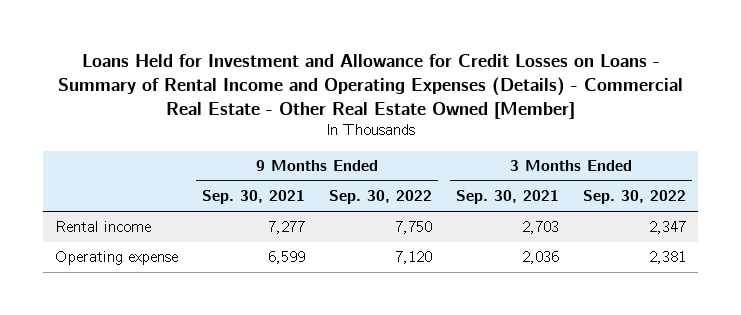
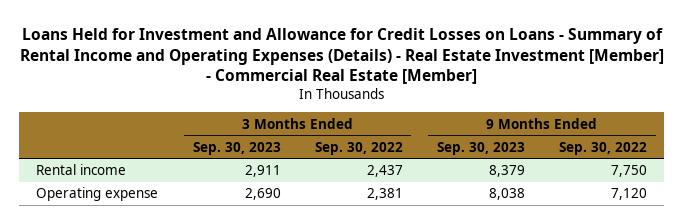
- Loans Held for Investment and Allowance for Credit Losses on Loans - Summary of Rental Income and Operating Expenses (Details) - Commercial Real Estate - Other Real Estate Owned [Member]
+ Loans Held for Investment and Allowance for Credit Losses on Loans - Summary of Rental Income and Operating Expenses (Details) - Real Estate Investment [Member] - Commercial Real Estate [Member]
- | 9 Months Ended Sep. 30, 2021 | 9 Months Ended Sep. 30, 2022 | 3 Months Ended Sep. 30, 2021 | 3 Months Ended Sep. 30, 2022
+ | 3 Months Ended Sep. 30, 2023 | 3 Months Ended Sep. 30, 2022 | 9 Months Ended Sep. 30, 2023 | 9 Months Ended Sep. 30, 2022
- Rental income | 7,277 | 7,750 | 2,703 | 2,347
+ Rental income | 2,911 | 2,437 | 8,379 | 7,750

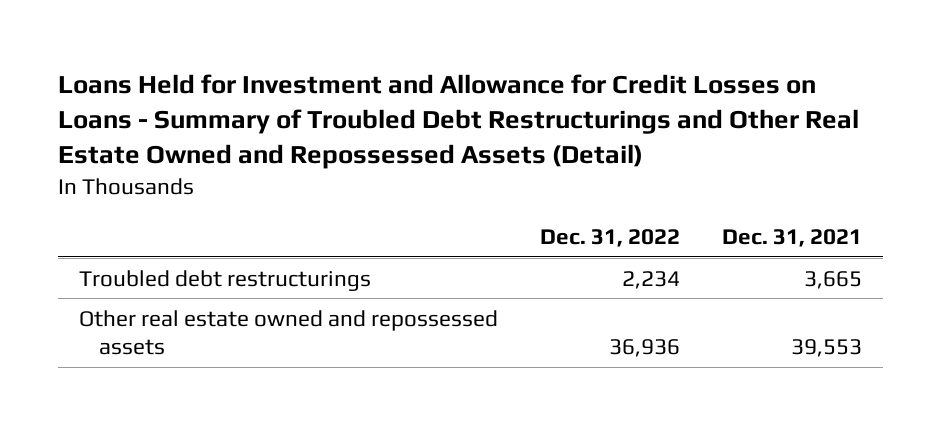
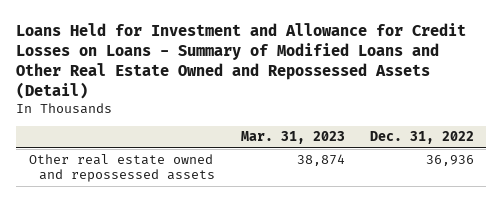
- Loans Held for Investment and Allowance for Credit Losses on Loans - Summary of Troubled Debt Restructurings and Other Real Estate Owned and Repossessed Assets (Detail)
+ Loans Held for Investment and Allowance for Credit Losses on Loans - Summary of Modified Loans and Other Real Estate Owned and Repossessed Assets (Detail)
- | Dec. 31, 2022 | Dec. 31, 2021
+ | Mar. 31, 2023 | Dec. 31, 2022
- Troubled debt restructurings | 2,234 | 3,665

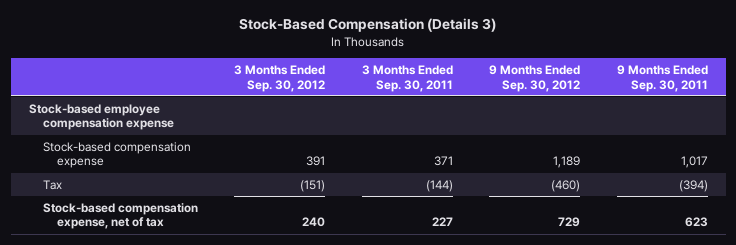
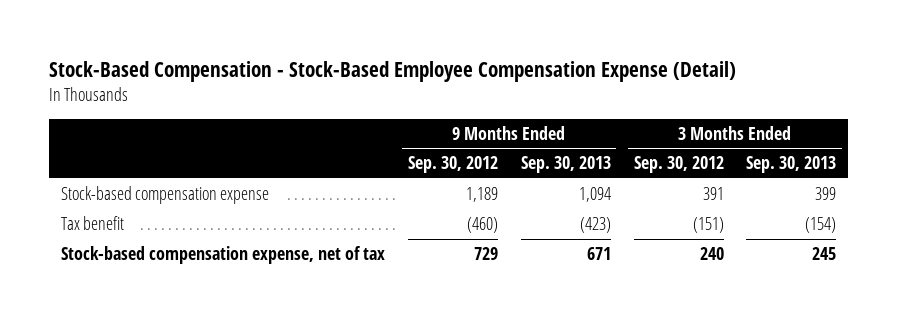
- Stock-Based Compensation (Details 3)
+ Stock-Based Compensation - Stock-Based Employee Compensation Expense (Detail)
- | 3 Months Ended Sep. 30, 2012 | 3 Months Ended Sep. 30, 2011 | 9 Months Ended Sep. 30, 2012 | 9 Months Ended Sep. 30, 2011
+ | 9 Months Ended Sep. 30, 2012 | 9 Months Ended Sep. 30, 2013 | 3 Months Ended Sep. 30, 2012 | 3 Months Ended Sep. 30, 2013
- Stock-based employee compensation expense
- Tax | (151) | (144) | (460) | (394)
+ Tax benefit | (460) | (423) | (151) | (154)

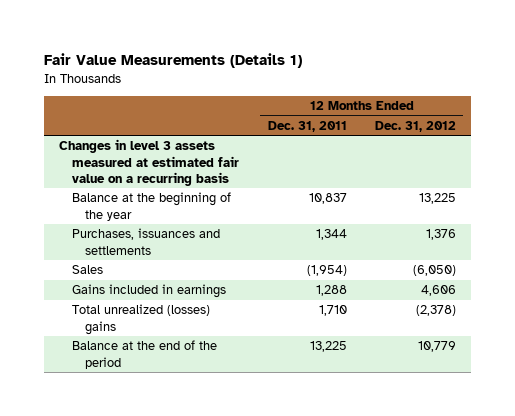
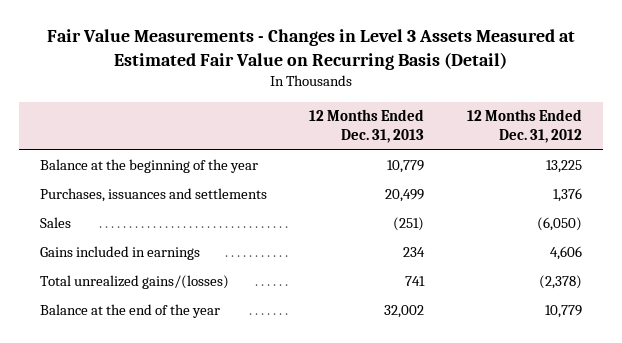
- Fair Value Measurements (Details 1)
+ Fair Value Measurements - Changes in Level 3 Assets Measured at Estimated Fair Value on Recurring Basis (Detail)
- | 12 Months Ended Dec. 31, 2011 | 12 Months Ended Dec. 31, 2012
+ | 12 Months Ended Dec. 31, 2013 | 12 Months Ended Dec. 31, 2012
- Changes in level 3 assets measured at estimated fair value on a recurring basis
- Total unrealized (losses) gains | 1,710 | (2,378)
- Balance at the end of the period | 13,225 | 10,779
+ Total unrealized gains/(losses) | 741 | (2,378)
+ Balance at the end of the year | 32,002 | 10,779

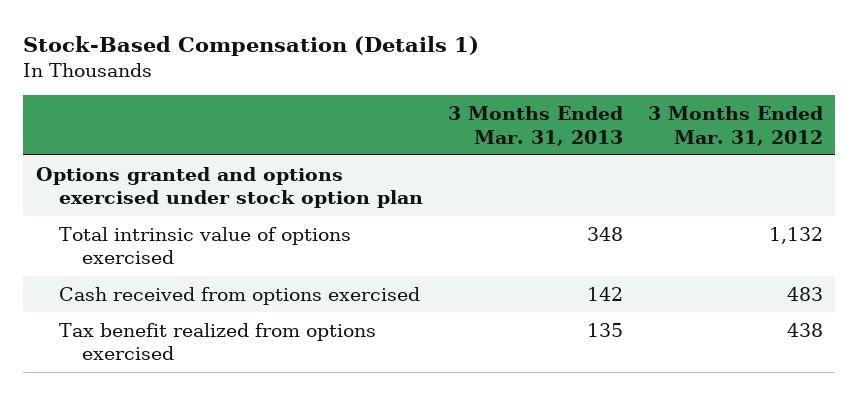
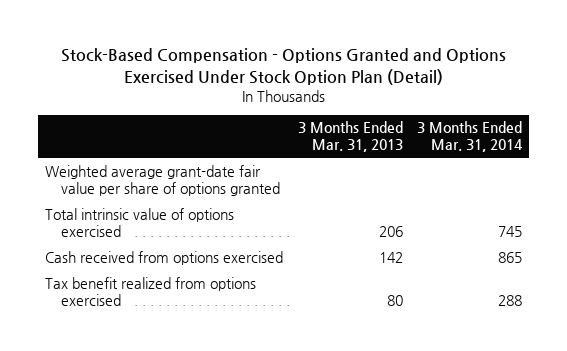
- Stock-Based Compensation (Details 1)
+ Stock-Based Compensation - Options Granted and Options Exercised Under Stock Option Plan (Detail)
- | 3 Months Ended Mar. 31, 2013 | 3 Months Ended Mar. 31, 2012
+ | 3 Months Ended Mar. 31, 2013 | 3 Months Ended Mar. 31, 2014
- Options granted and options exercised under stock option plan
- Total intrinsic value of options exercised | 348 | 1,132
+ Weighted average grant-date fair value per share of options granted
+ Total intrinsic value of options exercised | 206 | 745
- Tax benefit realized from options exercised | 135 | 438
+ Tax benefit realized from options exercised | 80 | 288

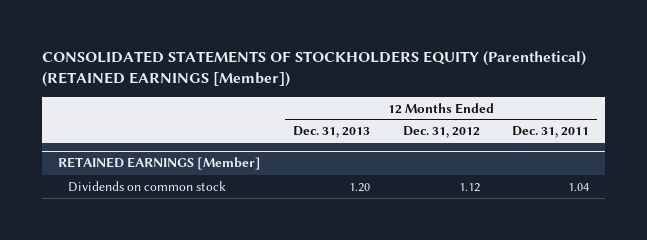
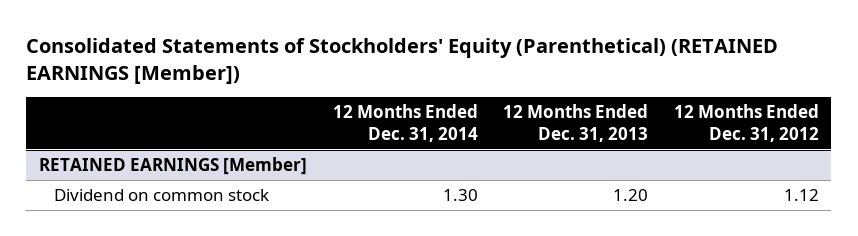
- CONSOLIDATED STATEMENTS OF STOCKHOLDERS EQUITY (Parenthetical) (RETAINED EARNINGS [Member])
+ Consolidated Statements of Stockholders' Equity (Parenthetical) (RETAINED EARNINGS [Member])
- | 12 Months Ended Dec. 31, 2013 | 12 Months Ended Dec. 31, 2012 | 12 Months Ended Dec. 31, 2011
+ | 12 Months Ended Dec. 31, 2014 | 12 Months Ended Dec. 31, 2013 | 12 Months Ended Dec. 31, 2012
@ RETAINED EARNINGS [Member]
- Dividends on common stock | 1.20 | 1.12 | 1.04
+ Dividend on common stock | 1.30 | 1.20 | 1.12

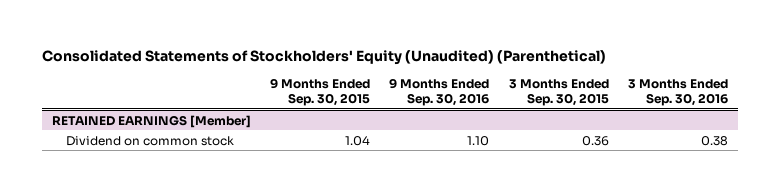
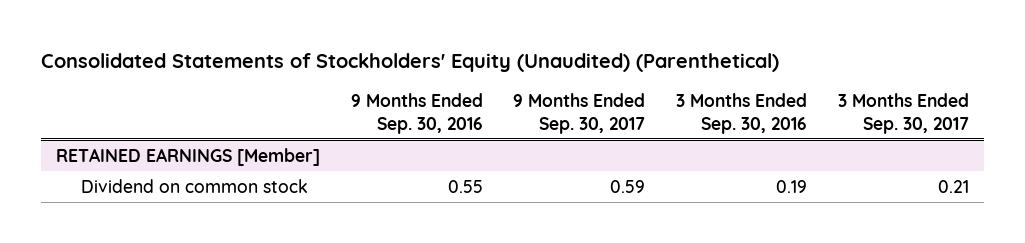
- | 9 Months Ended Sep. 30, 2015 | 9 Months Ended Sep. 30, 2016 | 3 Months Ended Sep. 30, 2015 | 3 Months Ended Sep. 30, 2016
+ | 9 Months Ended Sep. 30, 2016 | 9 Months Ended Sep. 30, 2017 | 3 Months Ended Sep. 30, 2016 | 3 Months Ended Sep. 30, 2017
@ RETAINED EARNINGS [Member]
- Dividend on common stock | 1.04 | 1.10 | 0.36 | 0.38
+ Dividend on common stock | 0.55 | 0.59 | 0.19 | 0.21

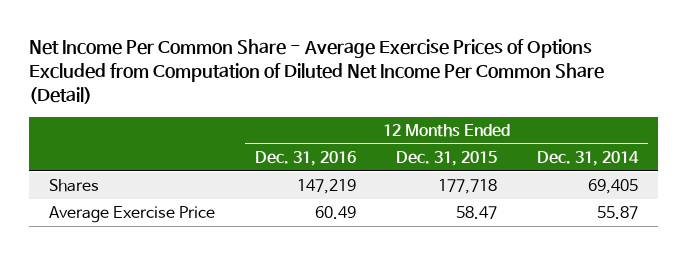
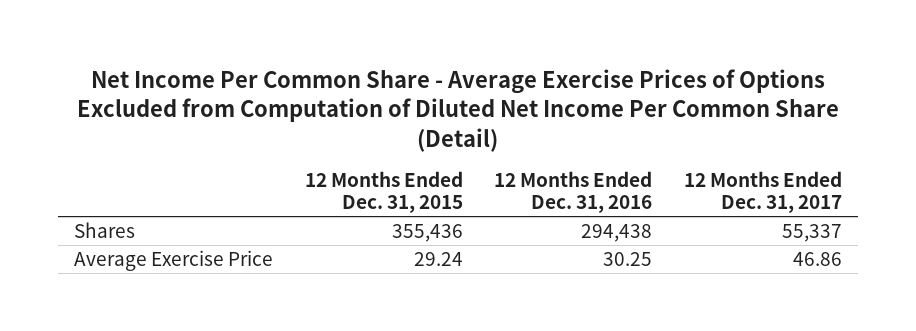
- | 12 Months Ended Dec. 31, 2016 | 12 Months Ended Dec. 31, 2015 | 12 Months Ended Dec. 31, 2014
+ | 12 Months Ended Dec. 31, 2015 | 12 Months Ended Dec. 31, 2016 | 12 Months Ended Dec. 31, 2017
- Shares | 147,219 | 177,718 | 69,405
- Average Exercise Price | 60.49 | 58.47 | 55.87
+ Shares | 355,436 | 294,438 | 55,337
+ Average Exercise Price | 29.24 | 30.25 | 46.86

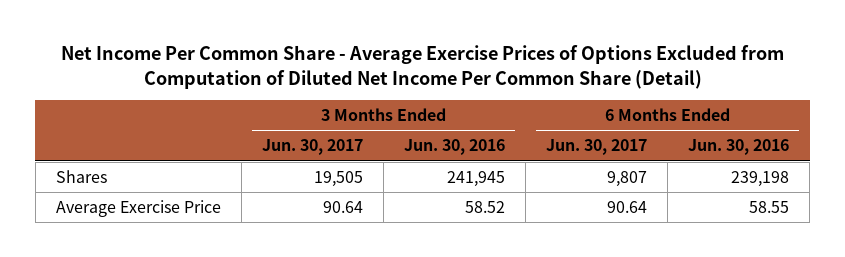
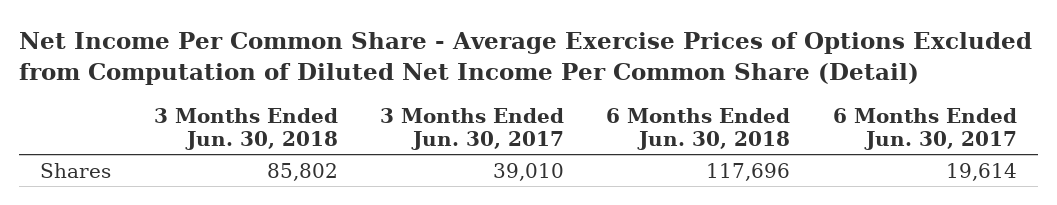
- | 3 Months Ended Jun. 30, 2017 | 3 Months Ended Jun. 30, 2016 | 6 Months Ended Jun. 30, 2017 | 6 Months Ended Jun. 30, 2016
+ | 3 Months Ended Jun. 30, 2018 | 3 Months Ended Jun. 30, 2017 | 6 Months Ended Jun. 30, 2018 | 6 Months Ended Jun. 30, 2017
- Shares | 19,505 | 241,945 | 9,807 | 239,198
- Average Exercise Price | 90.64 | 58.52 | 90.64 | 58.55
+ Shares | 85,802 | 39,010 | 117,696 | 19,614

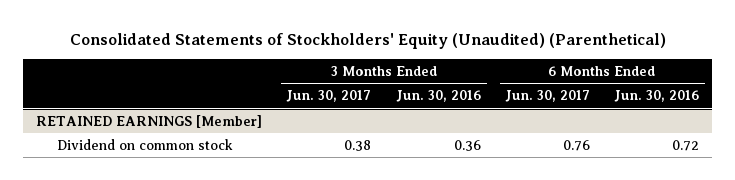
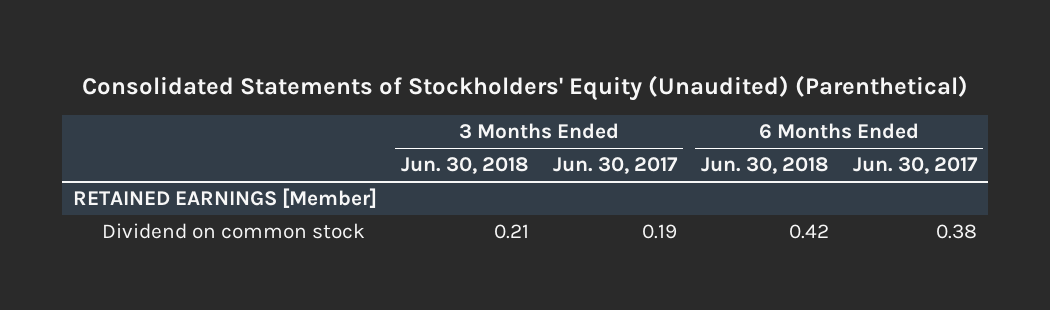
- | 3 Months Ended Jun. 30, 2017 | 3 Months Ended Jun. 30, 2016 | 6 Months Ended Jun. 30, 2017 | 6 Months Ended Jun. 30, 2016
+ | 3 Months Ended Jun. 30, 2018 | 3 Months Ended Jun. 30, 2017 | 6 Months Ended Jun. 30, 2018 | 6 Months Ended Jun. 30, 2017
@ RETAINED EARNINGS [Member]
- Dividend on common stock | 0.38 | 0.36 | 0.76 | 0.72
+ Dividend on common stock | 0.21 | 0.19 | 0.42 | 0.38

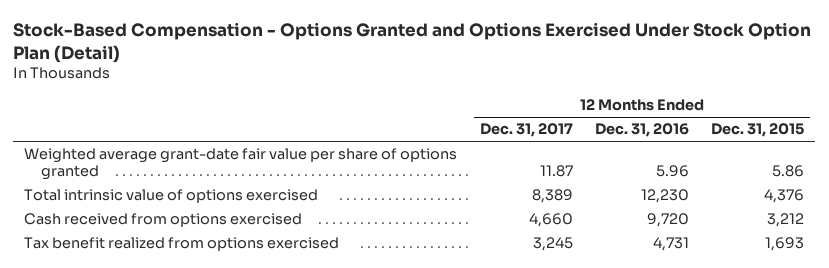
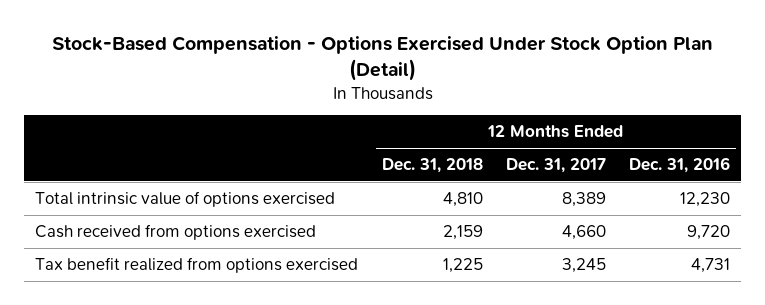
- Stock-Based Compensation - Options Granted and Options Exercised Under Stock Option Plan (Detail)
+ Stock-Based Compensation - Options Exercised Under Stock Option Plan (Detail)
- | 12 Months Ended Dec. 31, 2017 | 12 Months Ended Dec. 31, 2016 | 12 Months Ended Dec. 31, 2015
+ | 12 Months Ended Dec. 31, 2018 | 12 Months Ended Dec. 31, 2017 | 12 Months Ended Dec. 31, 2016
- Weighted average grant-date fair value per share of options granted | 11.87 | 5.96 | 5.86

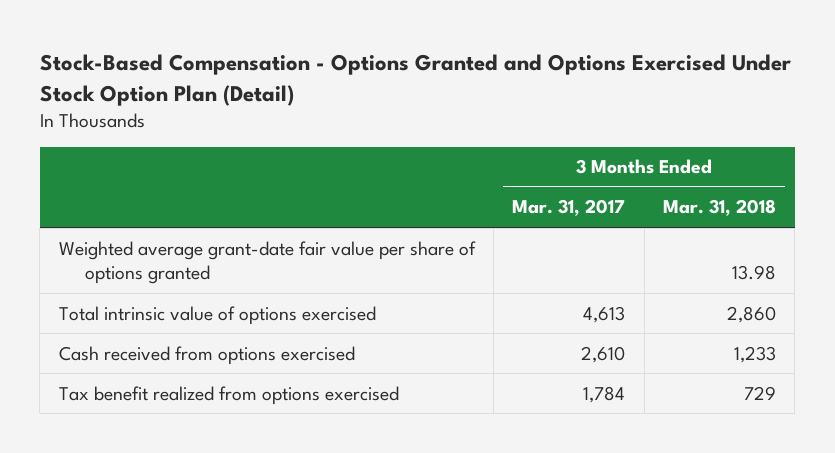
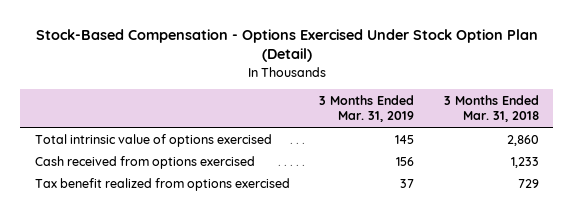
- Stock-Based Compensation - Options Granted and Options Exercised Under Stock Option Plan (Detail)
+ Stock-Based Compensation - Options Exercised Under Stock Option Plan (Detail)
- | 3 Months Ended Mar. 31, 2017 | 3 Months Ended Mar. 31, 2018
+ | 3 Months Ended Mar. 31, 2019 | 3 Months Ended Mar. 31, 2018
- Weighted average grant-date fair value per share of options granted | | 13.98

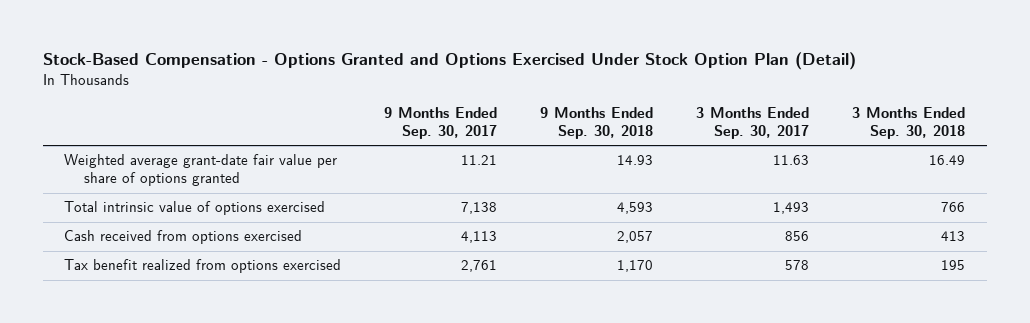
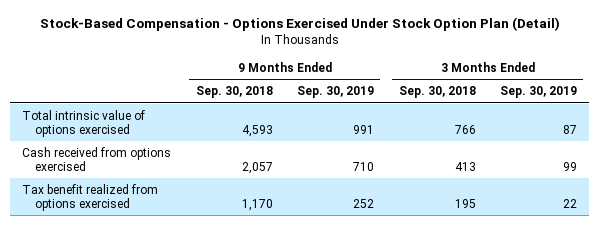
- Stock-Based Compensation - Options Granted and Options Exercised Under Stock Option Plan (Detail)
+ Stock-Based Compensation - Options Exercised Under Stock Option Plan (Detail)
- | 9 Months Ended Sep. 30, 2017 | 9 Months Ended Sep. 30, 2018 | 3 Months Ended Sep. 30, 2017 | 3 Months Ended Sep. 30, 2018
+ | 9 Months Ended Sep. 30, 2018 | 9 Months Ended Sep. 30, 2019 | 3 Months Ended Sep. 30, 2018 | 3 Months Ended Sep. 30, 2019
- Weighted average grant-date fair value per share of options granted | 11.21 | 14.93 | 11.63 | 16.49

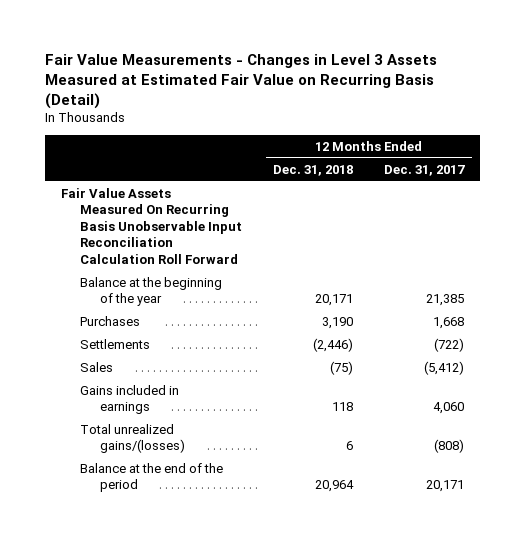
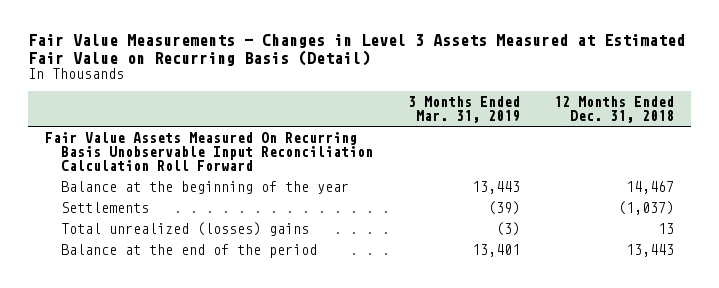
- | 12 Months Ended Dec. 31, 2018 | 12 Months Ended Dec. 31, 2017
+ | 3 Months Ended Mar. 31, 2019 | 12 Months Ended Dec. 31, 2018
- Balance at the beginning of the year | 20,171 | 21,385
- Purchases | 3,190 | 1,668
- Settlements | (2,446) | (722)
- Sales | (75) | (5,412)
- Gains included in earnings | 118 | 4,060
- Total unrealized gains/(losses) | 6 | (808)
- Balance at the end of the period | 20,964 | 20,171
+ Balance at the beginning of the year | 13,443 | 14,467
+ Settlements | (39) | (1,037)
+ Total unrealized (losses) gains | (3) | 13
+ Balance at the end of the period | 13,401 | 13,443

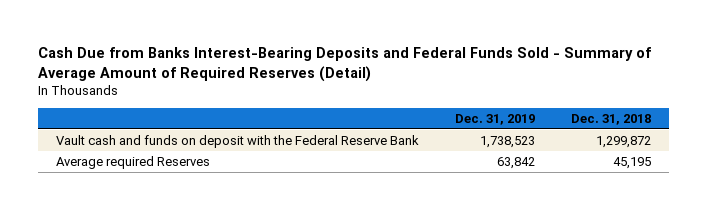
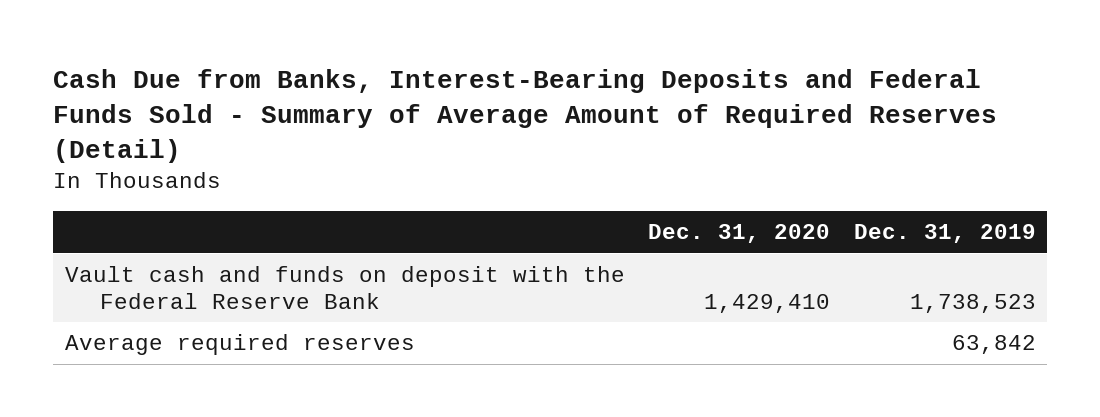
- Cash Due from Banks Interest-Bearing Deposits and Federal Funds Sold - Summary of Average Amount of Required Reserves (Detail)
+ Cash Due from Banks, Interest-Bearing Deposits and Federal Funds Sold - Summary of Average Amount of Required Reserves (Detail)
- | Dec. 31, 2019 | Dec. 31, 2018
+ | Dec. 31, 2020 | Dec. 31, 2019
- Average required Reserves | 63,842 | 45,195
+ Average required reserves | | 63,842

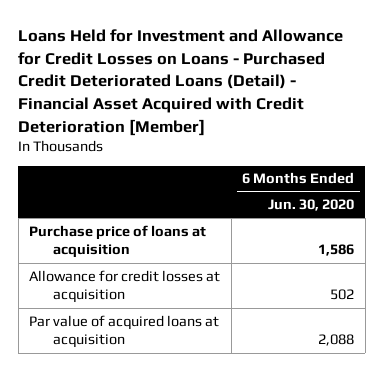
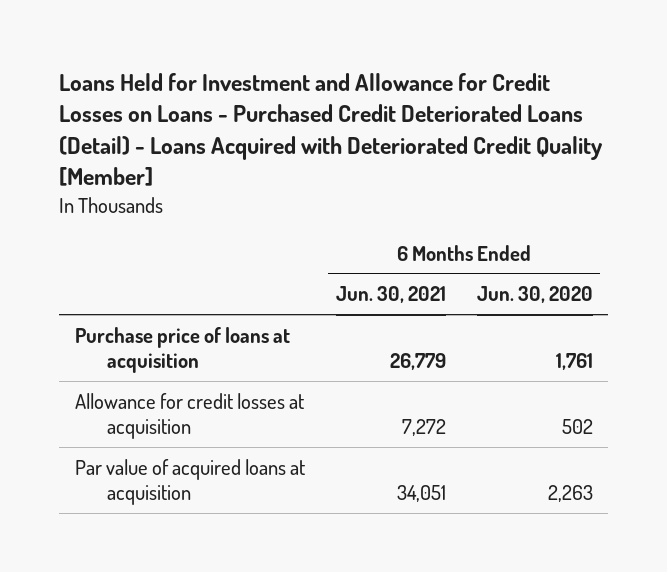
- Loans Held for Investment and Allowance for Credit Losses on Loans - Purchased Credit Deteriorated Loans (Detail) - Financial Asset Acquired with Credit Deterioration [Member]
+ Loans Held for Investment and Allowance for Credit Losses on Loans - Purchased Credit Deteriorated Loans (Detail) - Loans Acquired with Deteriorated Credit Quality [Member]
- | 6 Months Ended Jun. 30, 2020
+ | 6 Months Ended Jun. 30, 2021 | 6 Months Ended Jun. 30, 2020
- Purchase price of loans at acquisition | 1,586
+ Purchase price of loans at acquisition | 26,779 | 1,761
- Par value of acquired loans at acquisition | 2,088
+ Par value of acquired loans at acquisition | 34,051 | 2,263

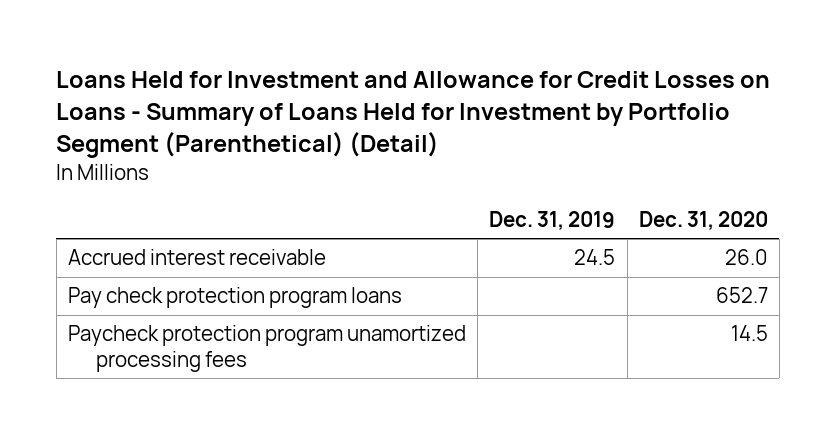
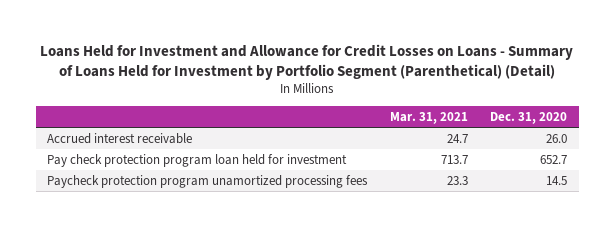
- | Dec. 31, 2019 | Dec. 31, 2020
+ | Mar. 31, 2021 | Dec. 31, 2020
- Pay check protection program loans | | 652.7
+ Pay check protection program loan held for investment | 713.7 | 652.7

